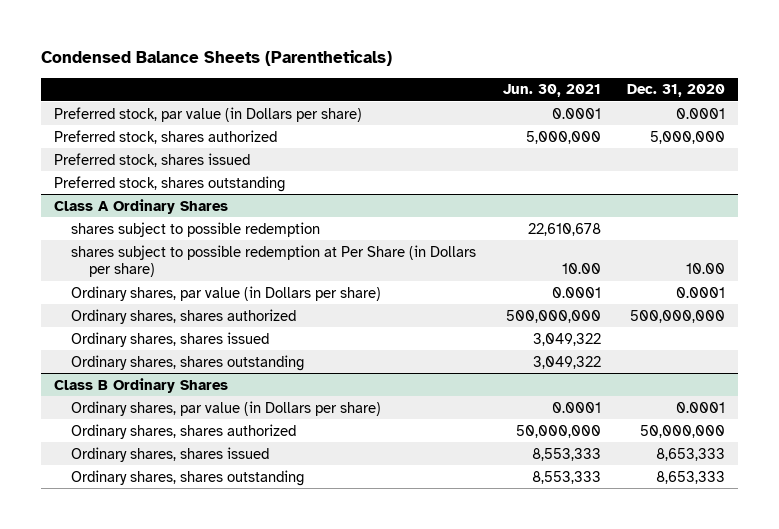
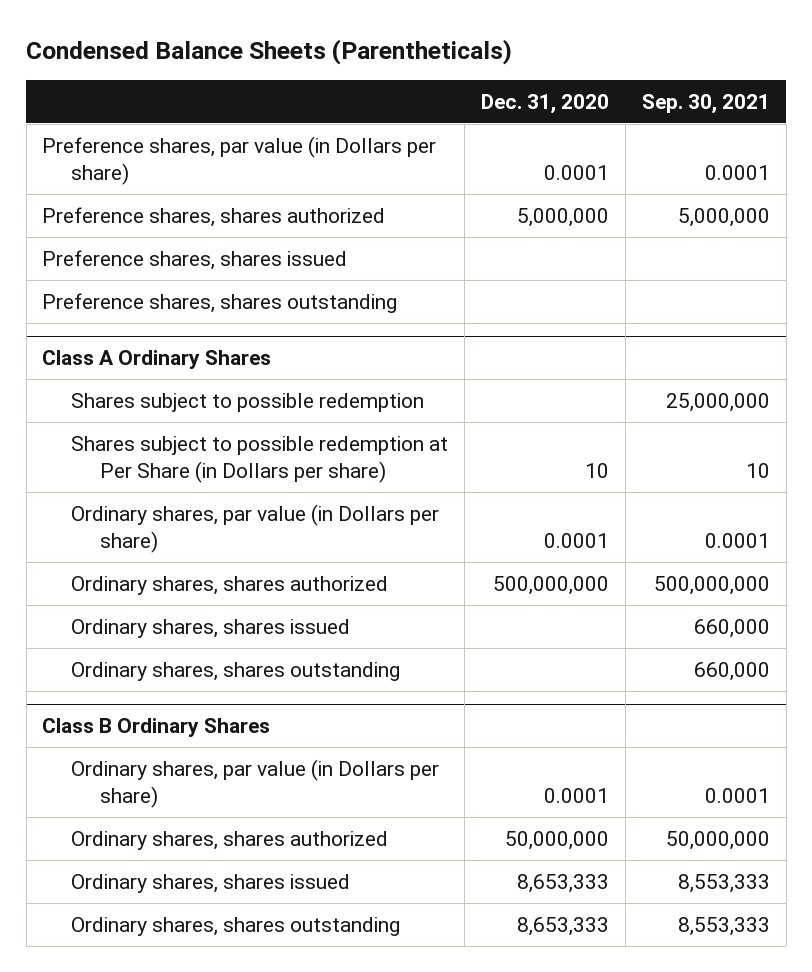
- | Jun. 30, 2021 | Dec. 31, 2020
+ | Dec. 31, 2020 | Sep. 30, 2021
- Preferred stock, par value (in Dollars per share) | 0.0001 | 0.0001
- Preferred stock, shares authorized | 5,000,000 | 5,000,000
- Preferred stock, shares issued
- Preferred stock, shares outstanding
+ Preference shares, par value (in Dollars per share) | 0.0001 | 0.0001
+ Preference shares, shares authorized | 5,000,000 | 5,000,000
+ Preference shares, shares issued
+ Preference shares, shares outstanding
@ Class A Ordinary Shares
- shares subject to possible redemption | 22,610,678 |
- shares subject to possible redemption at Per Share (in Dollars per share) | 10.00 | 10.00
+ Shares subject to possible redemption | | 25,000,000
+ Shares subject to possible redemption at Per Share (in Dollars per share) | 10 | 10

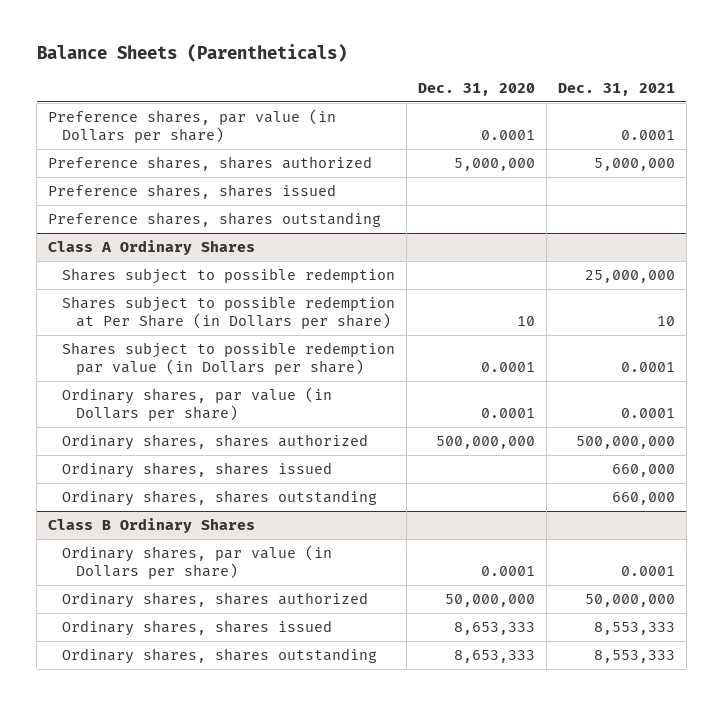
- Condensed Balance Sheets (Parentheticals)
+ Balance Sheets (Parentheticals)
- | Dec. 31, 2020 | Sep. 30, 2021
+ | Dec. 31, 2020 | Dec. 31, 2021
@ Class A Ordinary Shares
+ Shares subject to possible redemption par value (in Dollars per share) | 0.0001 | 0.0001

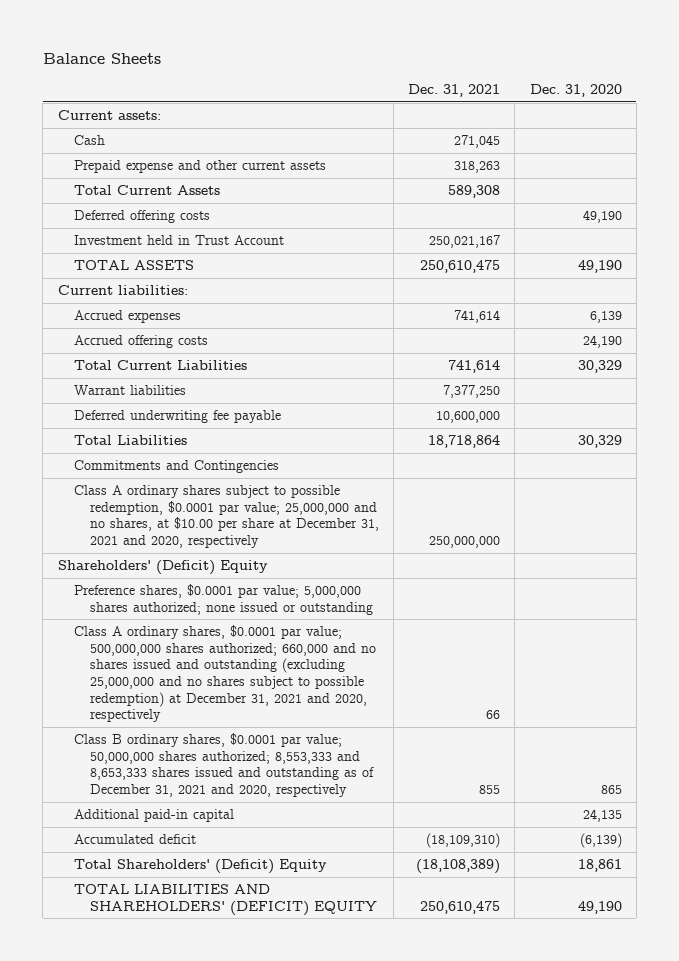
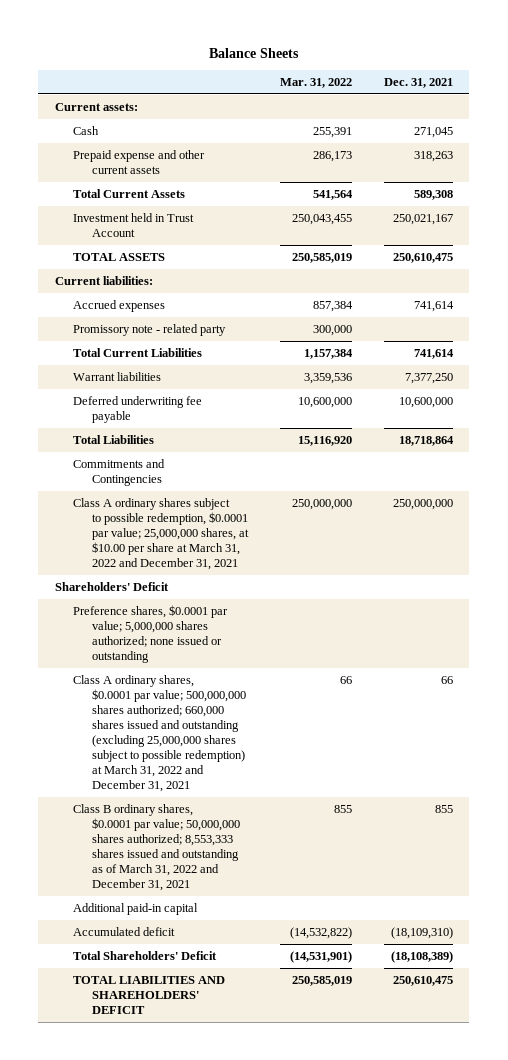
- | Dec. 31, 2021 | Dec. 31, 2020
+ | Mar. 31, 2022 | Dec. 31, 2021
- Deferred offering costs | | 49,190
- Accrued offering costs | | 24,190
+ Promissory note - related party | 300,000 |
- Class A ordinary shares subject to possible redemption, $0.0001 par value; 25,000,000 and no shares, at $10.00 per share at December 31, 2021 and 2020, respectively | 250,000,000 |
- Shareholders' (Deficit) Equity
+ Class A ordinary shares subject to possible redemption, $0.0001 par value; 25,000,000 shares, at $10.00 per share at March 31, 2022 and December 31, 2021 | 250,000,000 | 250,000,000
+ Shareholders' Deficit
- Class A ordinary shares, $0.0001 par value; 500,000,000 shares authorized; 660,000 and no shares issued and outstanding (excluding 25,000,000 and no shares subject to possible redemption) at December 31, 2021 and 2020, respectively | 66 |
- Class B ordinary shares, $0.0001 par value; 50,000,000 shares authorized; 8,553,333 and 8,653,333 shares issued and outstanding as of December 31, 2021 and 2020, respectively | 855 | 865
+ Class A ordinary shares, $0.0001 par value; 500,000,000 shares authorized; 660,000 shares issued and outstanding (excluding 25,000,000 shares subject to possible redemption) at March 31, 2022 and December 31, 2021 | 66 | 66
+ Class B ordinary shares, $0.0001 par value; 50,000,000 shares authorized; 8,553,333 shares issued and outstanding as of March 31, 2022 and December 31, 2021 | 855 | 855
- Total Shareholders' (Deficit) Equity | (18,108,389) | 18,861
- TOTAL LIABILITIES AND SHAREHOLDERS' (DEFICIT) EQUITY | 250,610,475 | 49,190
+ Total Shareholders' Deficit | (14,531,901) | (18,108,389)
+ TOTAL LIABILITIES AND SHAREHOLDERS' DEFICIT | 250,585,019 | 250,610,475

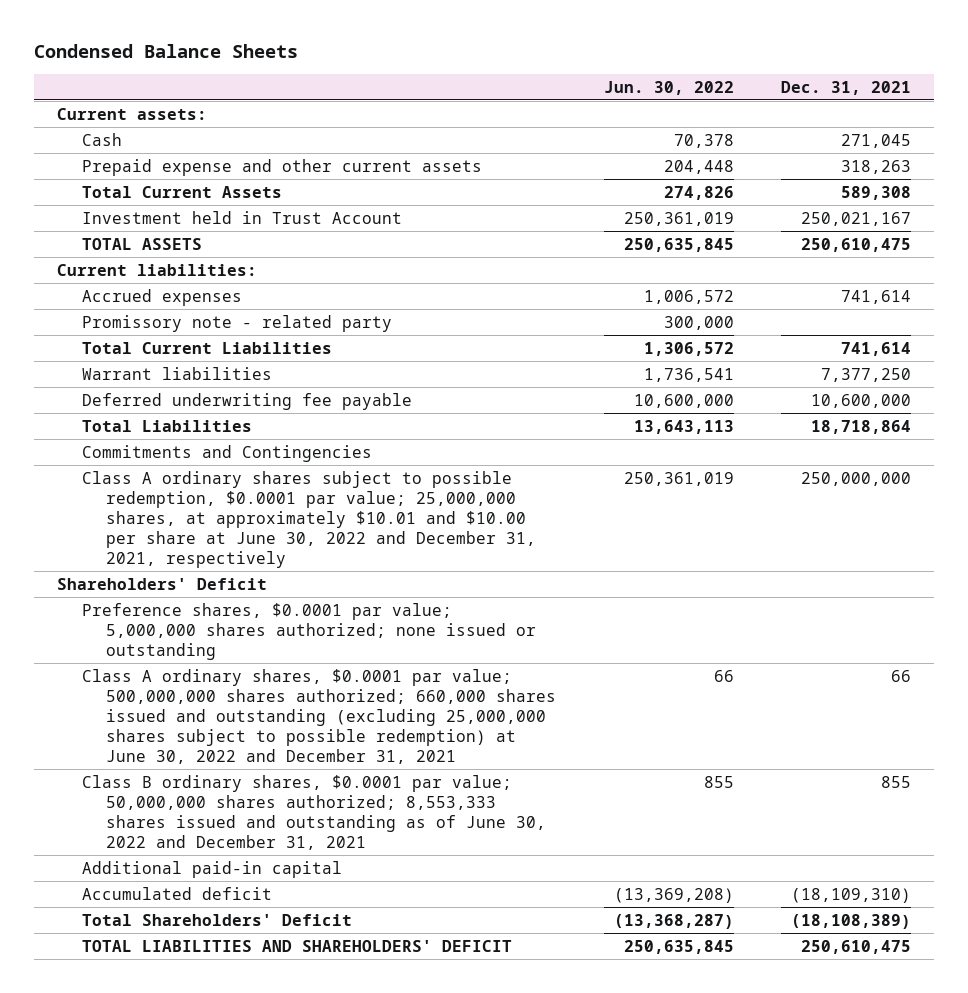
- Balance Sheets
+ Condensed Balance Sheets
- | Mar. 31, 2022 | Dec. 31, 2021
+ | Jun. 30, 2022 | Dec. 31, 2021
- Class A ordinary shares subject to possible redemption, $0.0001 par value; 25,000,000 shares, at $10.00 per share at March 31, 2022 and December 31, 2021 | 250,000,000 | 250,000,000
+ Class A ordinary shares subject to possible redemption, $0.0001 par value; 25,000,000 shares, at approximately $10.01 and $10.00 per share at June 30, 2022 and December 31, 2021, respectively | 250,361,019 | 250,000,000
- Class A ordinary shares, $0.0001 par value; 500,000,000 shares authorized; 660,000 shares issued and outstanding (excluding 25,000,000 shares subject to possible redemption) at March 31, 2022 and December 31, 2021 | 66 | 66
- Class B ordinary shares, $0.0001 par value; 50,000,000 shares authorized; 8,553,333 shares issued and outstanding as of March 31, 2022 and December 31, 2021 | 855 | 855
+ Class A ordinary shares, $0.0001 par value; 500,000,000 shares authorized; 660,000 shares issued and outstanding (excluding 25,000,000 shares subject to possible redemption) at June 30, 2022 and December 31, 2021 | 66 | 66
+ Class B ordinary shares, $0.0001 par value; 50,000,000 shares authorized; 8,553,333 shares issued and outstanding as of June 30, 2022 and December 31, 2021 | 855 | 855

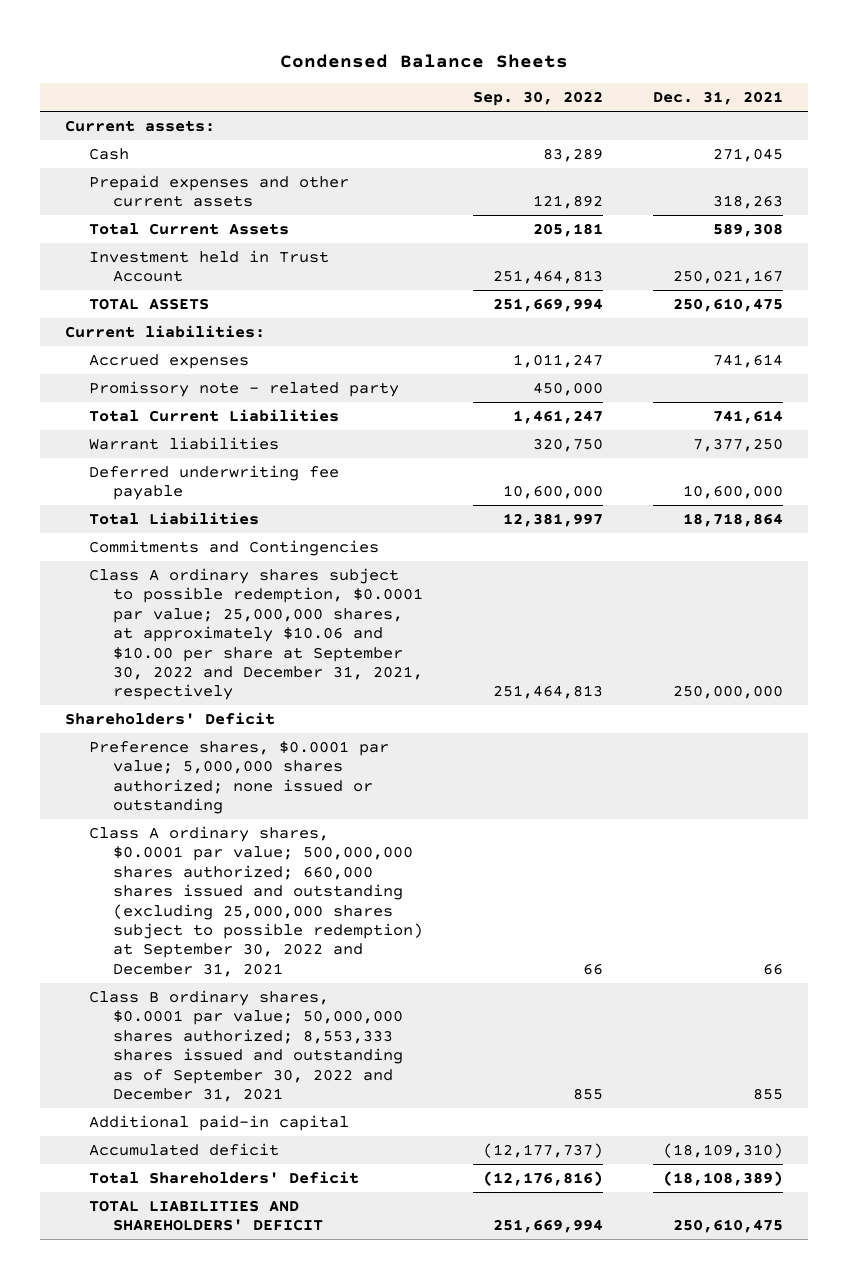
- | Jun. 30, 2022 | Dec. 31, 2021
+ | Sep. 30, 2022 | Dec. 31, 2021
- Prepaid expense and other current assets | 204,448 | 318,263
+ Prepaid expenses and other current assets | 121,892 | 318,263
- Class A ordinary shares subject to possible redemption, $0.0001 par value; 25,000,000 shares, at approximately $10.01 and $10.00 per share at June 30, 2022 and December 31, 2021, respectively | 250,361,019 | 250,000,000
+ Class A ordinary shares subject to possible redemption, $0.0001 par value; 25,000,000 shares, at approximately $10.06 and $10.00 per share at September 30, 2022 and December 31, 2021, respectively | 251,464,813 | 250,000,000
- Class A ordinary shares, $0.0001 par value; 500,000,000 shares authorized; 660,000 shares issued and outstanding (excluding 25,000,000 shares subject to possible redemption) at June 30, 2022 and December 31, 2021 | 66 | 66
- Class B ordinary shares, $0.0001 par value; 50,000,000 shares authorized; 8,553,333 shares issued and outstanding as of June 30, 2022 and December 31, 2021 | 855 | 855
+ Class A ordinary shares, $0.0001 par value; 500,000,000 shares authorized; 660,000 shares issued and outstanding (excluding 25,000,000 shares subject to possible redemption) at September 30, 2022 and December 31, 2021 | 66 | 66
+ Class B ordinary shares, $0.0001 par value; 50,000,000 shares authorized; 8,553,333 shares issued and outstanding as of September 30, 2022 and December 31, 2021 | 855 | 855

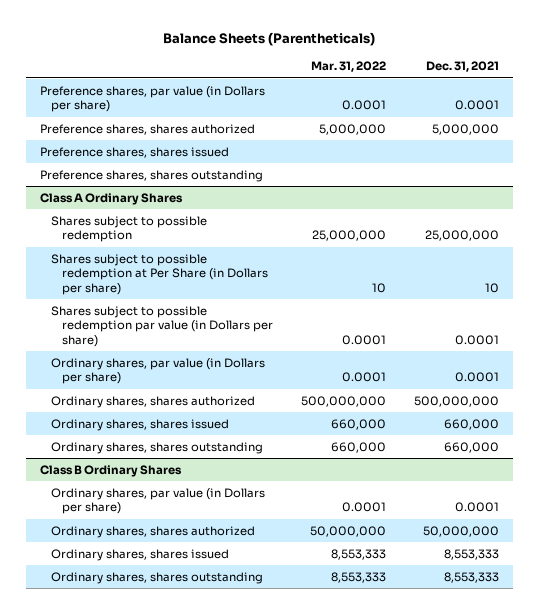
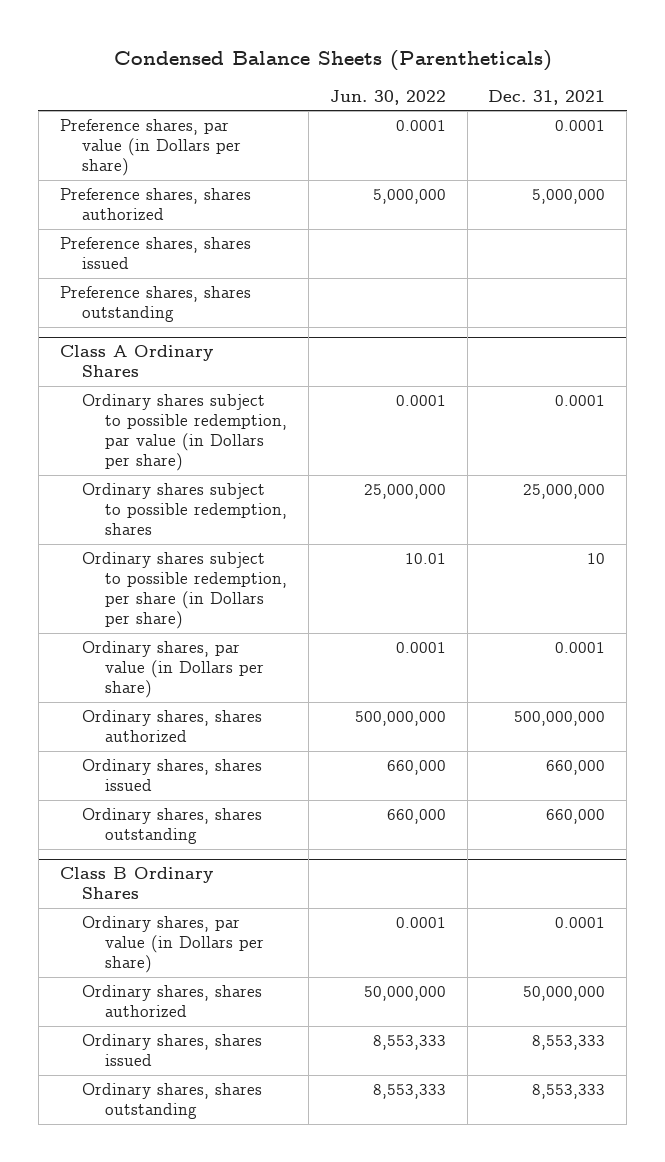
- Balance Sheets (Parentheticals)
+ Condensed Balance Sheets (Parentheticals)
- | Mar. 31, 2022 | Dec. 31, 2021
+ | Jun. 30, 2022 | Dec. 31, 2021
@ Class A Ordinary Shares
- Shares subject to possible redemption | 25,000,000 | 25,000,000
- Shares subject to possible redemption at Per Share (in Dollars per share) | 10 | 10
- Shares subject to possible redemption par value (in Dollars per share) | 0.0001 | 0.0001
+ Ordinary shares subject to possible redemption, par value (in Dollars per share) | 0.0001 | 0.0001
+ Ordinary shares subject to possible redemption, shares | 25,000,000 | 25,000,000
+ Ordinary shares subject to possible redemption, per share (in Dollars per share) | 10.01 | 10

